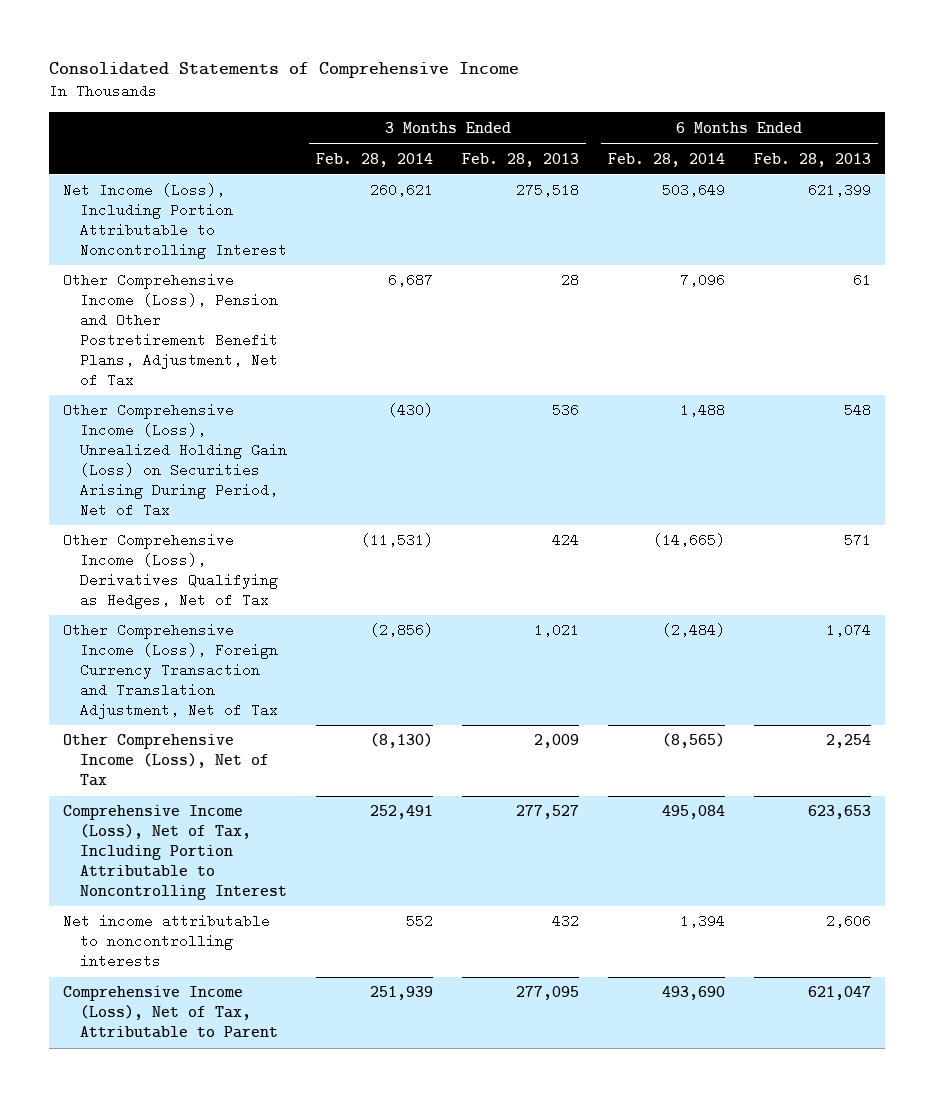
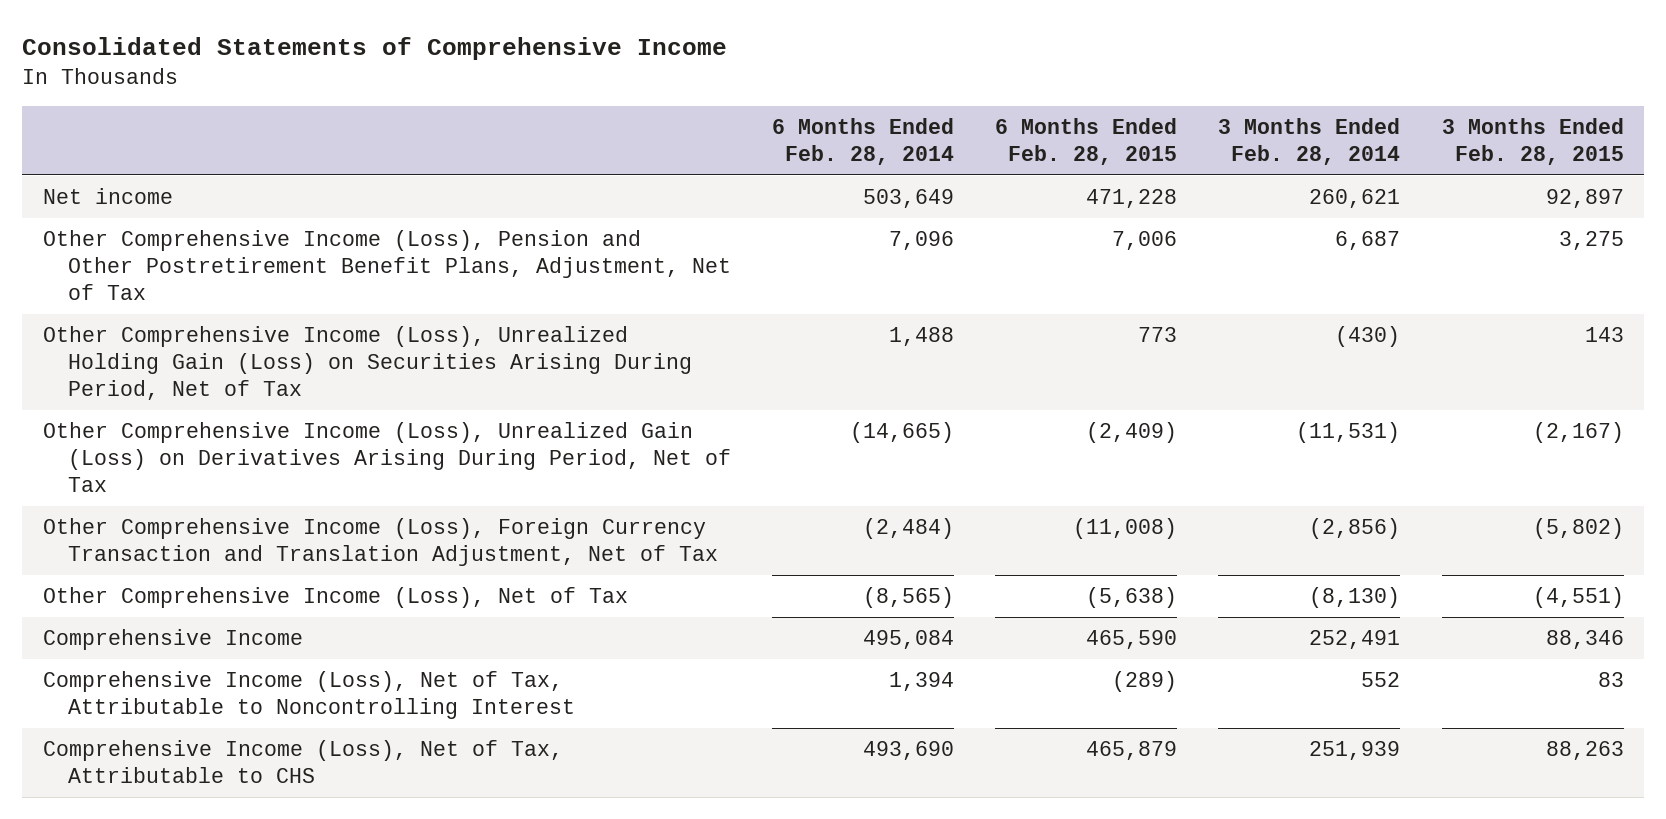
- | 3 Months Ended Feb. 28, 2014 | 3 Months Ended Feb. 28, 2013 | 6 Months Ended Feb. 28, 2014 | 6 Months Ended Feb. 28, 2013
+ | 6 Months Ended Feb. 28, 2014 | 6 Months Ended Feb. 28, 2015 | 3 Months Ended Feb. 28, 2014 | 3 Months Ended Feb. 28, 2015
- Net Income (Loss), Including Portion Attributable to Noncontrolling Interest | 260,621 | 275,518 | 503,649 | 621,399
+ Net income | 503,649 | 471,228 | 260,621 | 92,897
- Other Comprehensive Income (Loss), Derivatives Qualifying as Hedges, Net of Tax | (11,531) | 424 | (14,665) | 571
+ Other Comprehensive Income (Loss), Unrealized Gain (Loss) on Derivatives Arising During Period, Net of Tax | (14,665) | (2,409) | (11,531) | (2,167)
- Comprehensive Income (Loss), Net of Tax, Including Portion Attributable to Noncontrolling Interest | 252,491 | 277,527 | 495,084 | 623,653
- Net income attributable to noncontrolling interests | 552 | 432 | 1,394 | 2,606
- Comprehensive Income (Loss), Net of Tax, Attributable to Parent | 251,939 | 277,095 | 493,690 | 621,047
+ Comprehensive Income | 495,084 | 465,590 | 252,491 | 88,346
+ Comprehensive Income (Loss), Net of Tax, Attributable to Noncontrolling Interest | 1,394 | (289) | 552 | 83
+ Comprehensive Income (Loss), Net of Tax, Attributable to CHS | 493,690 | 465,879 | 251,939 | 88,263

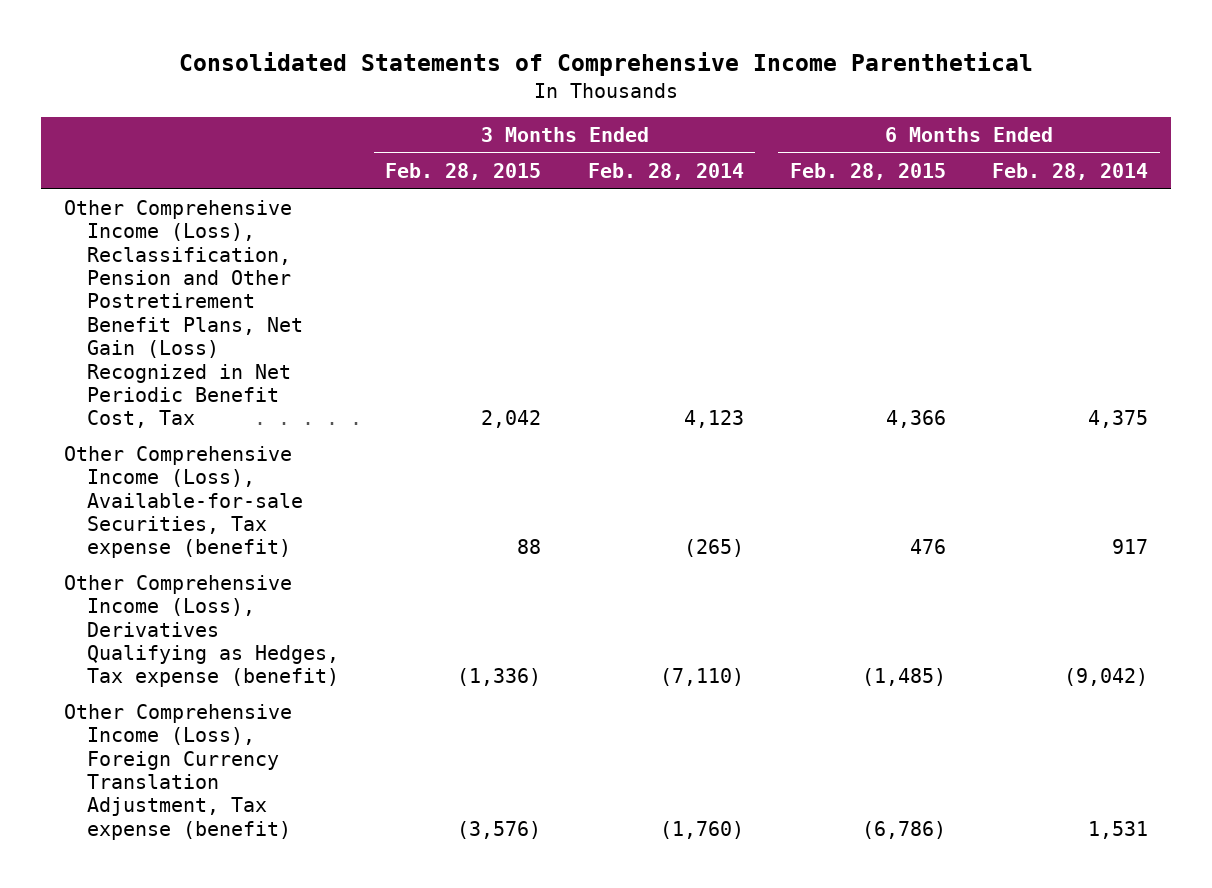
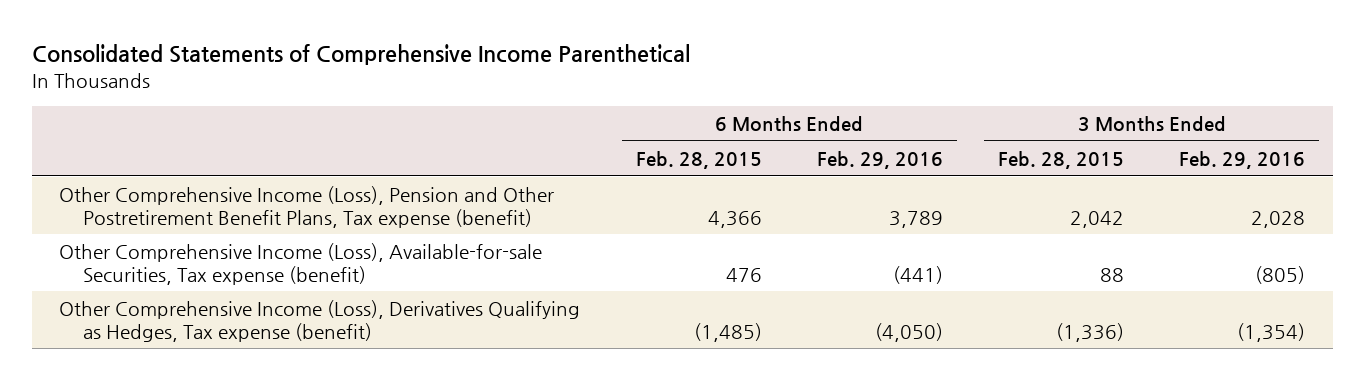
- | 3 Months Ended Feb. 28, 2015 | 3 Months Ended Feb. 28, 2014 | 6 Months Ended Feb. 28, 2015 | 6 Months Ended Feb. 28, 2014
+ | 6 Months Ended Feb. 28, 2015 | 6 Months Ended Feb. 29, 2016 | 3 Months Ended Feb. 28, 2015 | 3 Months Ended Feb. 29, 2016
- Other Comprehensive Income (Loss), Reclassification, Pension and Other Postretirement Benefit Plans, Net Gain (Loss) Recognized in Net Periodic Benefit Cost, Tax | 2,042 | 4,123 | 4,366 | 4,375
+ Other Comprehensive Income (Loss), Pension and Other Postretirement Benefit Plans, Tax expense (benefit) | 4,366 | 3,789 | 2,042 | 2,028
- Other Comprehensive Income (Loss), Foreign Currency Translation Adjustment, Tax expense (benefit) | (3,576) | (1,760) | (6,786) | 1,531

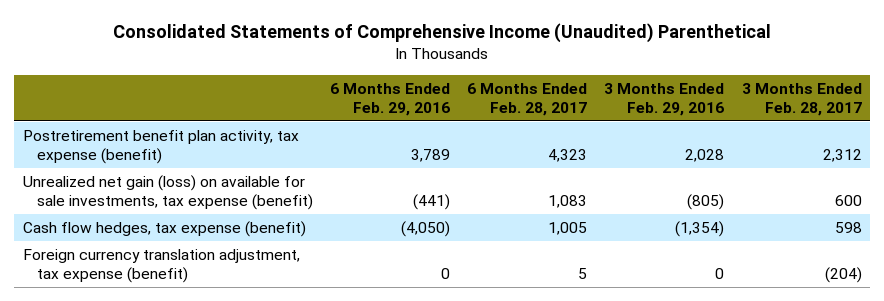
- Consolidated Statements of Comprehensive Income Parenthetical
+ Consolidated Statements of Comprehensive Income (Unaudited) Parenthetical
- | 6 Months Ended Feb. 28, 2015 | 6 Months Ended Feb. 29, 2016 | 3 Months Ended Feb. 28, 2015 | 3 Months Ended Feb. 29, 2016
+ | 6 Months Ended Feb. 29, 2016 | 6 Months Ended Feb. 28, 2017 | 3 Months Ended Feb. 29, 2016 | 3 Months Ended Feb. 28, 2017
- Other Comprehensive Income (Loss), Pension and Other Postretirement Benefit Plans, Tax expense (benefit) | 4,366 | 3,789 | 2,042 | 2,028
- Other Comprehensive Income (Loss), Available-for-sale Securities, Tax expense (benefit) | 476 | (441) | 88 | (805)
- Other Comprehensive Income (Loss), Derivatives Qualifying as Hedges, Tax expense (benefit) | (1,485) | (4,050) | (1,336) | (1,354)
+ Postretirement benefit plan activity, tax expense (benefit) | 3,789 | 4,323 | 2,028 | 2,312
+ Unrealized net gain (loss) on available for sale investments, tax expense (benefit) | (441) | 1,083 | (805) | 600
+ Cash flow hedges, tax expense (benefit) | (4,050) | 1,005 | (1,354) | 598
+ Foreign currency translation adjustment, tax expense (benefit) | 0 | 5 | 0 | (204)

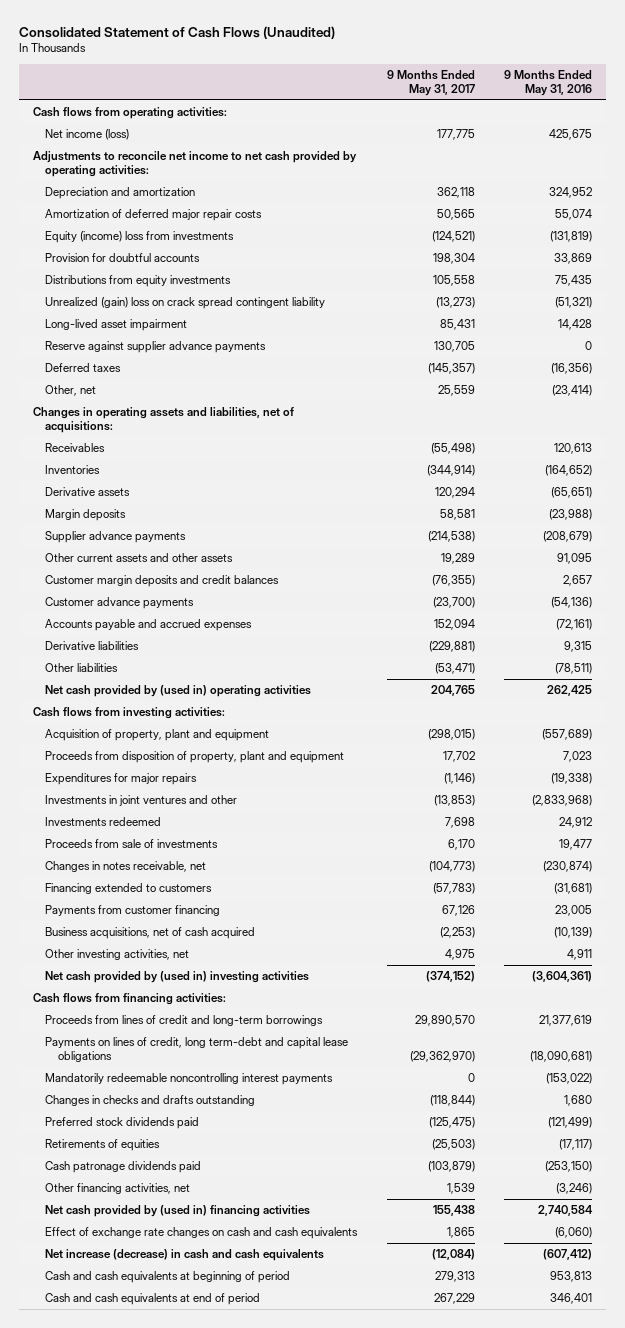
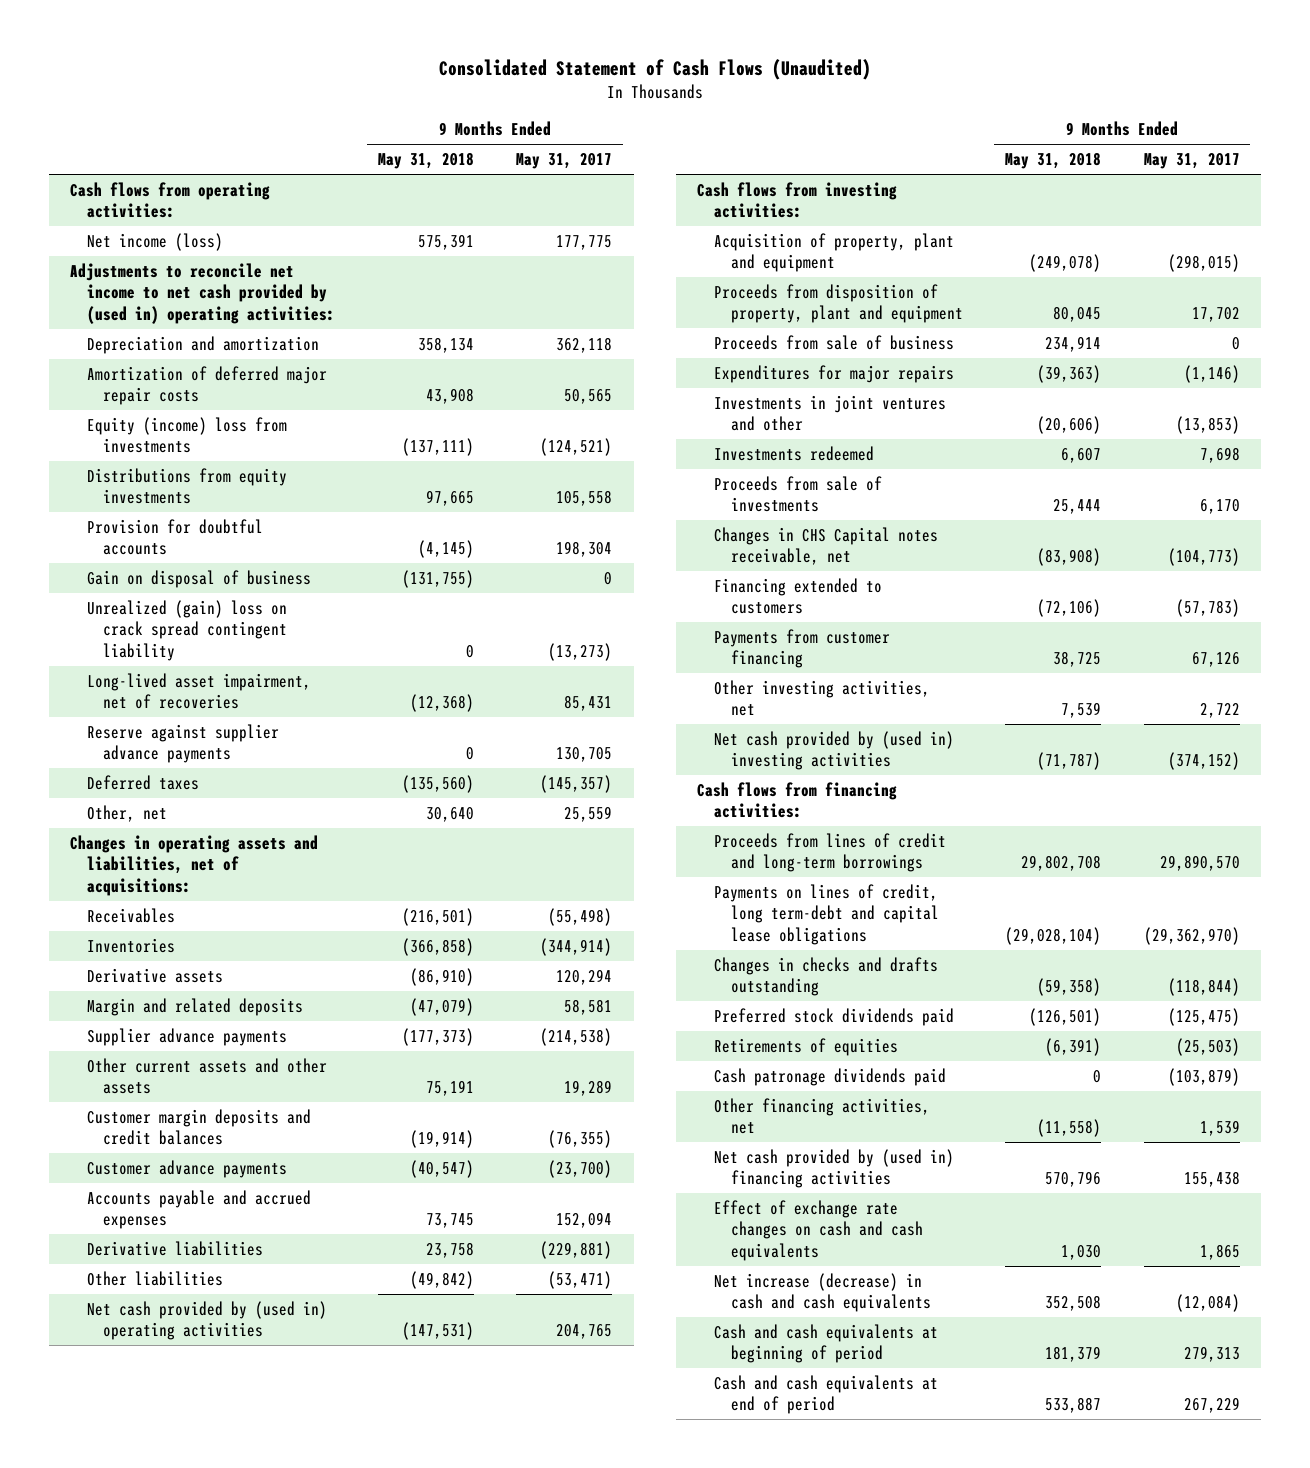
- | 9 Months Ended May 31, 2017 | 9 Months Ended May 31, 2016
+ | 9 Months Ended May 31, 2018 | 9 Months Ended May 31, 2017
- Adjustments to reconcile net income to net cash provided by operating activities:
+ Adjustments to reconcile net income to net cash provided by (used in) operating activities:
moved down: Provision for doubtful accounts | (4,145) | 198,304
+ Gain on disposal of business | (131,755) | 0
- Long-lived asset impairment | 85,431 | 14,428
+ Long-lived asset impairment, net of recoveries | (12,368) | 85,431
- Margin deposits | 58,581 | (23,988)
+ Margin and related deposits | (47,079) | 58,581
+ Proceeds from sale of business | 234,914 | 0
- Changes in notes receivable, net | (104,773) | (230,874)
+ Changes in CHS Capital notes receivable, net | (83,908) | (104,773)
- Business acquisitions, net of cash acquired | (2,253) | (10,139)
- Other investing activities, net | 4,975 | 4,911
+ Other investing activities, net | 7,539 | 2,722
- Mandatorily redeemable noncontrolling interest payments | 0 | (153,022)

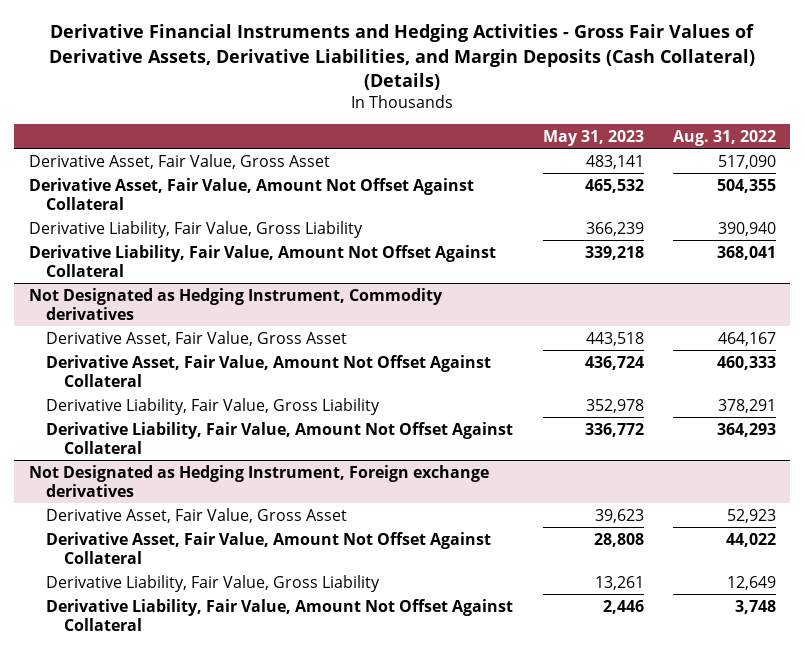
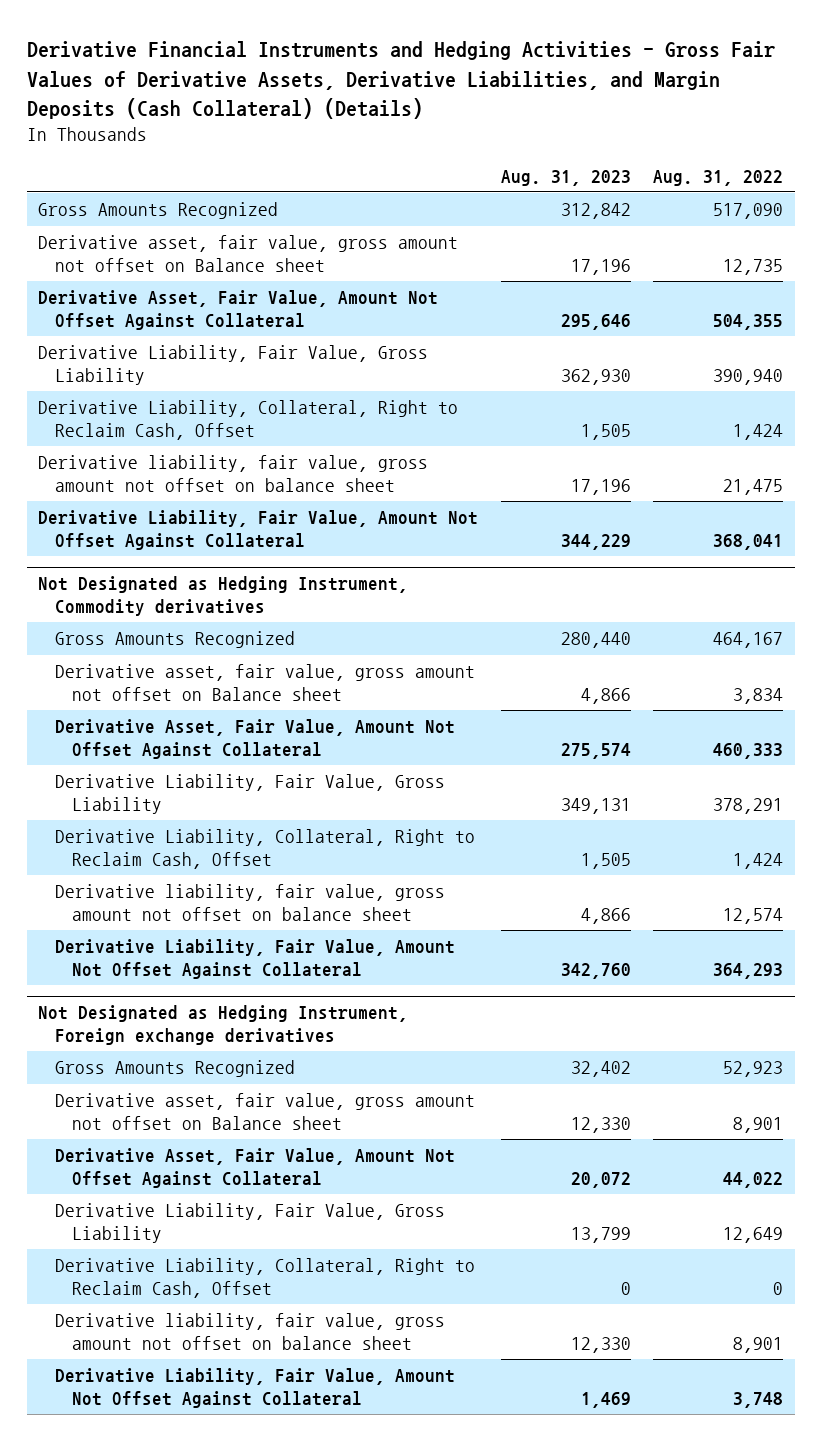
- | May 31, 2023 | Aug. 31, 2022
+ | Aug. 31, 2023 | Aug. 31, 2022
- Derivative Asset, Fair Value, Gross Asset | 483,141 | 517,090
+ Gross Amounts Recognized | 312,842 | 517,090
+ Derivative asset, fair value, gross amount not offset on Balance sheet | 17,196 | 12,735
+ Derivative Liability, Collateral, Right to Reclaim Cash, Offset | 1,505 | 1,424
+ Derivative liability, fair value, gross amount not offset on balance sheet | 17,196 | 21,475
@ Not Designated as Hedging Instrument, Commodity derivatives
- Derivative Asset, Fair Value, Gross Asset | 443,518 | 464,167
+ Gross Amounts Recognized | 280,440 | 464,167
+ Derivative asset, fair value, gross amount not offset on Balance sheet | 4,866 | 3,834
+ Derivative Liability, Collateral, Right to Reclaim Cash, Offset | 1,505 | 1,424
+ Derivative liability, fair value, gross amount not offset on balance sheet | 4,866 | 12,574
@ Not Designated as Hedging Instrument, Foreign exchange derivatives
- Derivative Asset, Fair Value, Gross Asset | 39,623 | 52,923
+ Gross Amounts Recognized | 32,402 | 52,923
+ Derivative asset, fair value, gross amount not offset on Balance sheet | 12,330 | 8,901
+ Derivative Liability, Collateral, Right to Reclaim Cash, Offset | 0 | 0
+ Derivative liability, fair value, gross amount not offset on balance sheet | 12,330 | 8,901

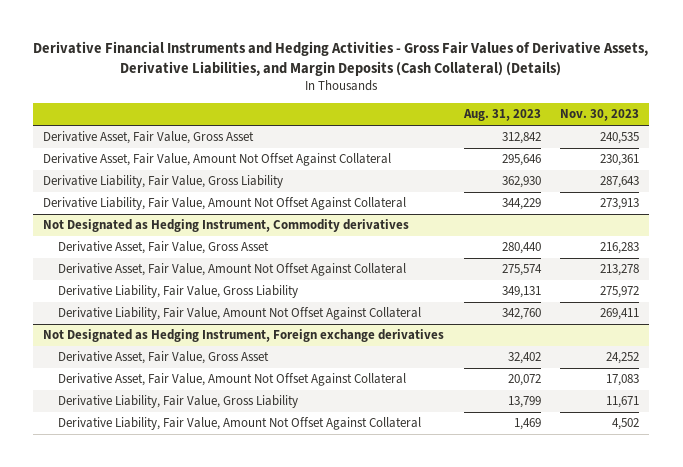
- | Aug. 31, 2023 | Aug. 31, 2022
+ | Aug. 31, 2023 | Nov. 30, 2023
- Gross Amounts Recognized | 312,842 | 517,090
- Derivative asset, fair value, gross amount not offset on Balance sheet | 17,196 | 12,735
+ Derivative Asset, Fair Value, Gross Asset | 312,842 | 240,535
- Derivative Liability, Collateral, Right to Reclaim Cash, Offset | 1,505 | 1,424
- Derivative liability, fair value, gross amount not offset on balance sheet | 17,196 | 21,475
@ Not Designated as Hedging Instrument, Commodity derivatives
- Gross Amounts Recognized | 280,440 | 464,167
- Derivative asset, fair value, gross amount not offset on Balance sheet | 4,866 | 3,834
+ Derivative Asset, Fair Value, Gross Asset | 280,440 | 216,283
- Derivative Liability, Collateral, Right to Reclaim Cash, Offset | 1,505 | 1,424
- Derivative liability, fair value, gross amount not offset on balance sheet | 4,866 | 12,574
@ Not Designated as Hedging Instrument, Foreign exchange derivatives
- Gross Amounts Recognized | 32,402 | 52,923
- Derivative asset, fair value, gross amount not offset on Balance sheet | 12,330 | 8,901
+ Derivative Asset, Fair Value, Gross Asset | 32,402 | 24,252
- Derivative Liability, Collateral, Right to Reclaim Cash, Offset | 0 | 0
- Derivative liability, fair value, gross amount not offset on balance sheet | 12,330 | 8,901

